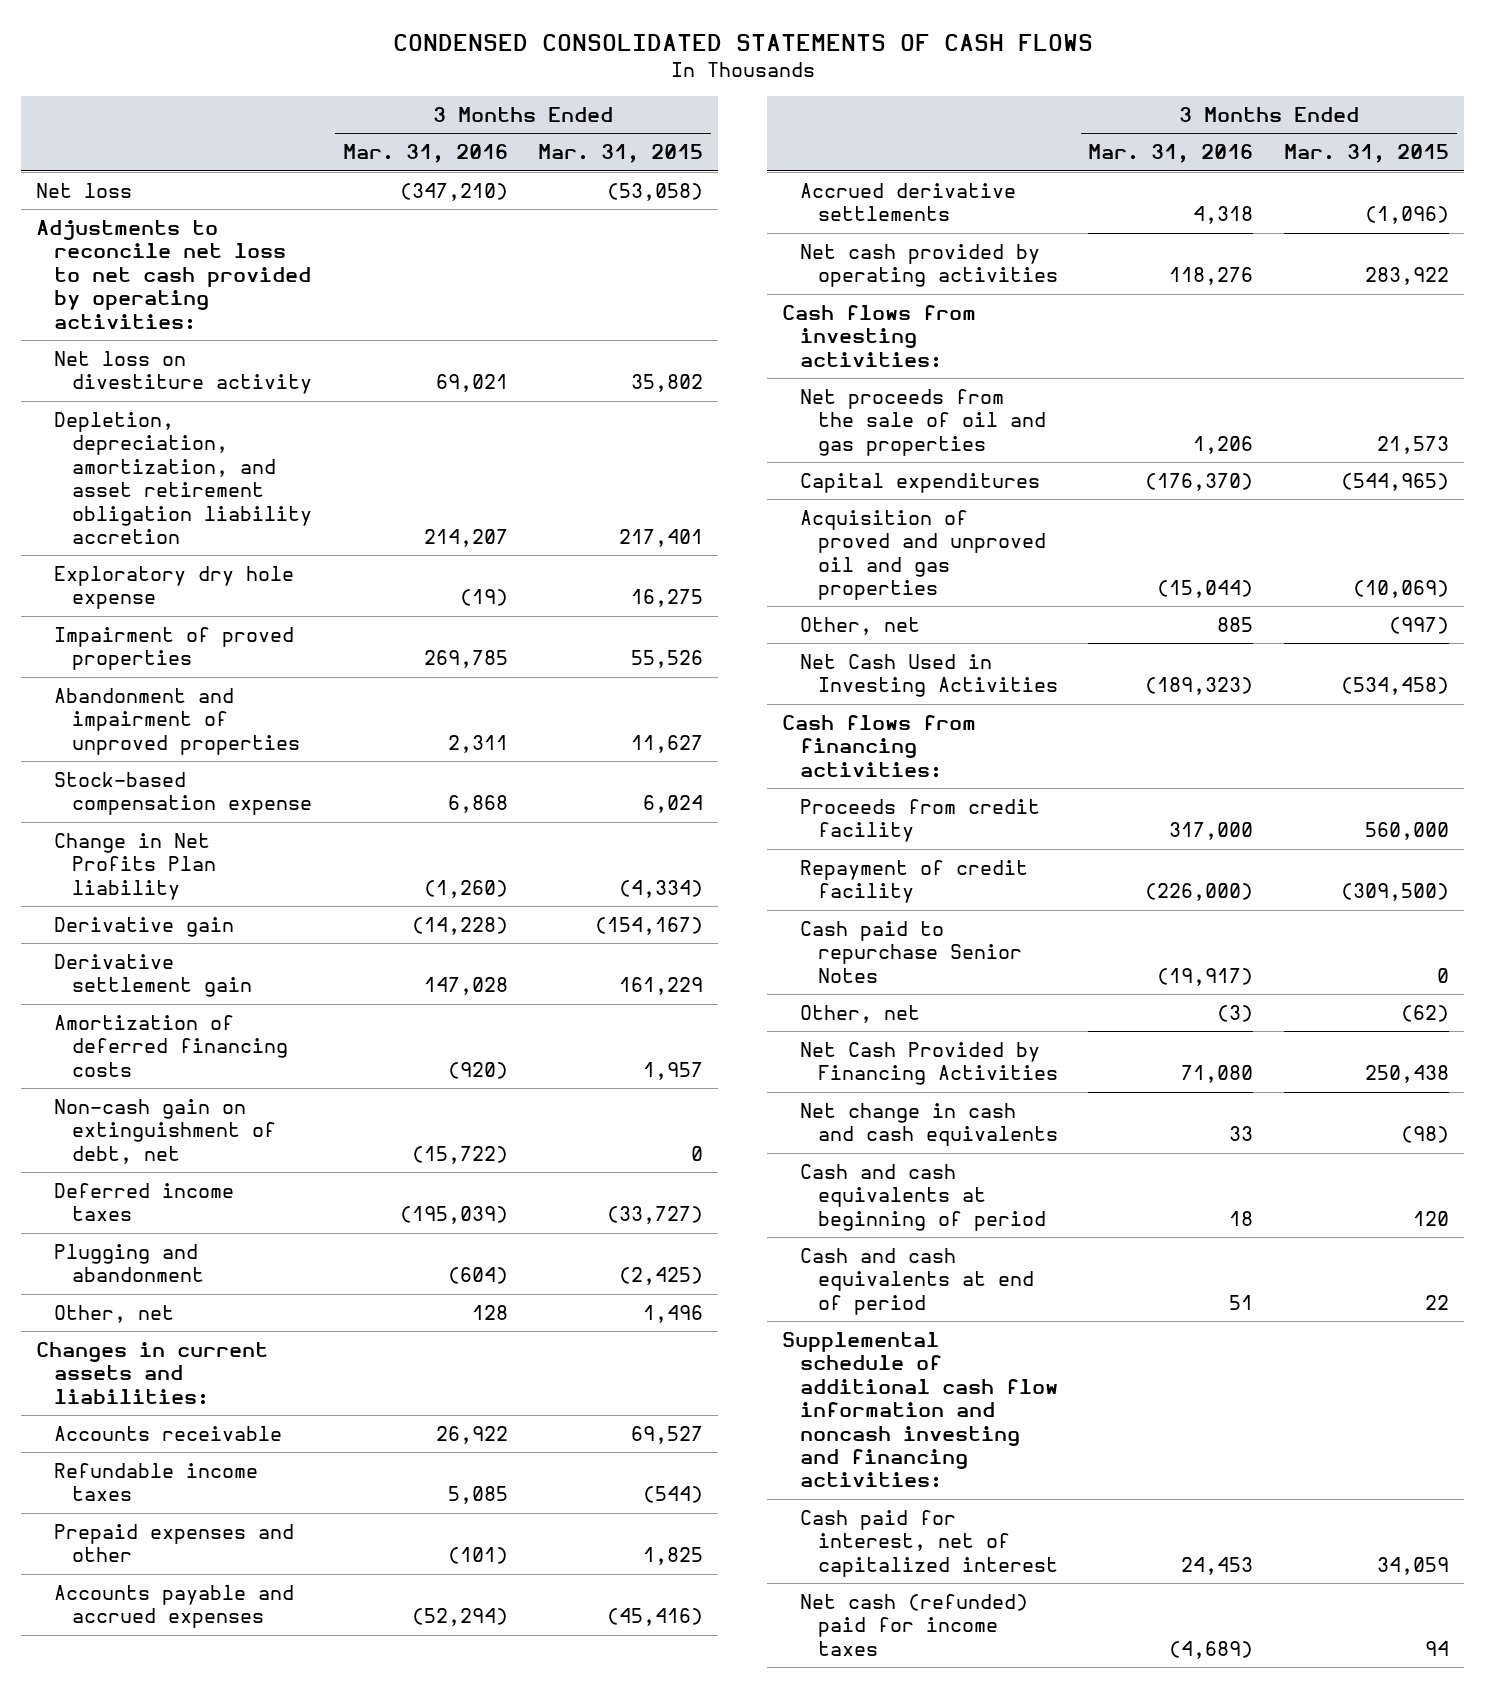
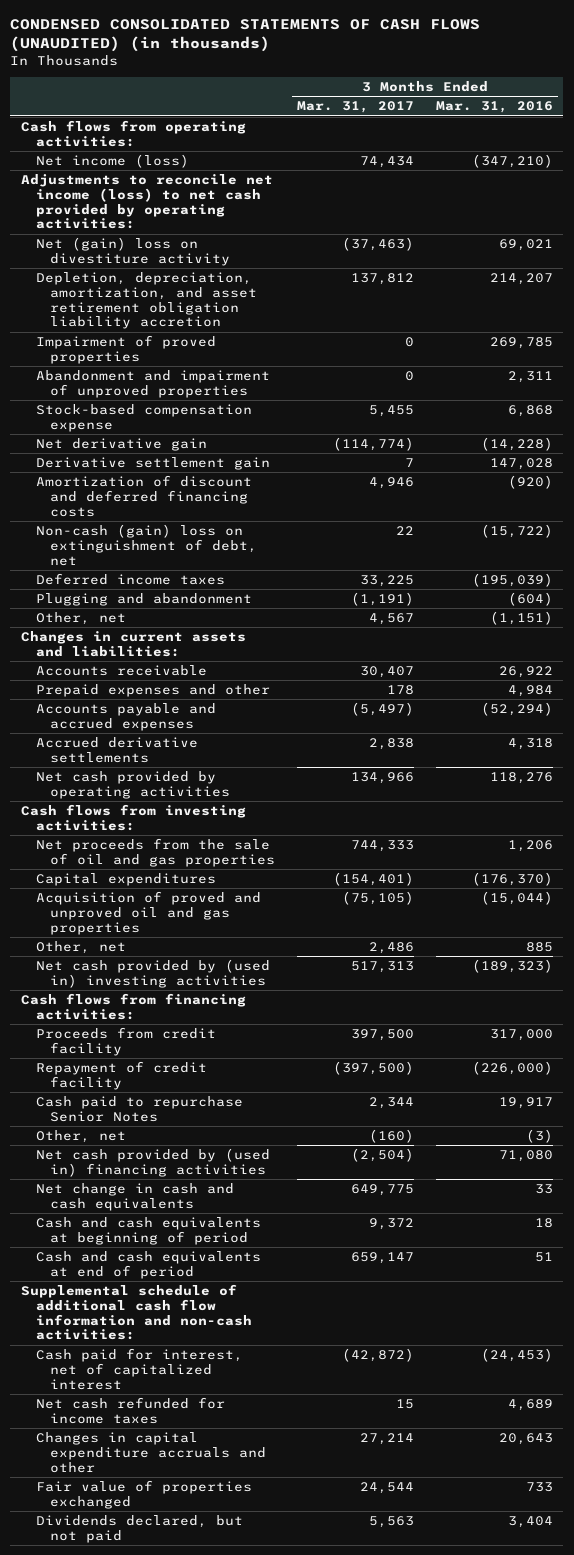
- CONDENSED CONSOLIDATED STATEMENTS OF CASH FLOWS
+ CONDENSED CONSOLIDATED STATEMENTS OF CASH FLOWS (UNAUDITED) (in thousands)
- | 3 Months Ended Mar. 31, 2016 | 3 Months Ended Mar. 31, 2015
+ | 3 Months Ended Mar. 31, 2017 | 3 Months Ended Mar. 31, 2016
- Net loss | (347,210) | (53,058)
- Adjustments to reconcile net loss to net cash provided by operating activities:
- Net loss on divestiture activity | 69,021 | 35,802
+ Cash flows from operating activities:
+ Net income (loss) | 74,434 | (347,210)
+ Adjustments to reconcile net income (loss) to net cash provided by operating activities:
+ Net (gain) loss on divestiture activity | (37,463) | 69,021
- Exploratory dry hole expense | (19) | 16,275
- Change in Net Profits Plan liability | (1,260) | (4,334)
- Derivative gain | (14,228) | (154,167)
+ Net derivative gain | (114,774) | (14,228)
- Amortization of deferred financing costs | (920) | 1,957
- Non-cash gain on extinguishment of debt, net | (15,722) | 0
+ Amortization of discount and deferred financing costs | 4,946 | (920)
+ Non-cash (gain) loss on extinguishment of debt, net | 22 | (15,722)
- Other, net | 128 | 1,496
+ Other, net | 4,567 | (1,151)
- Refundable income taxes | 5,085 | (544)
- Prepaid expenses and other | (101) | 1,825
+ Prepaid expenses and other | 178 | 4,984
- Net Cash Used in Investing Activities | (189,323) | (534,458)
+ Net cash provided by (used in) investing activities | 517,313 | (189,323)
- Cash paid to repurchase Senior Notes | (19,917) | 0
+ Cash paid to repurchase Senior Notes | 2,344 | 19,917
- Net Cash Provided by Financing Activities | 71,080 | 250,438
+ Net cash provided by (used in) financing activities | (2,504) | 71,080
- Supplemental schedule of additional cash flow information and noncash investing and financing activities:
- Cash paid for interest, net of capitalized interest | 24,453 | 34,059
- Net cash (refunded) paid for income taxes | (4,689) | 94
+ Supplemental schedule of additional cash flow information and non-cash activities:
+ Cash paid for interest, net of capitalized interest | (42,872) | (24,453)
+ Net cash refunded for income taxes | 15 | 4,689
+ Changes in capital expenditure accruals and other | 27,214 | 20,643
+ Fair value of properties exchanged | 24,544 | 733
+ Dividends declared, but not paid | 5,563 | 3,404

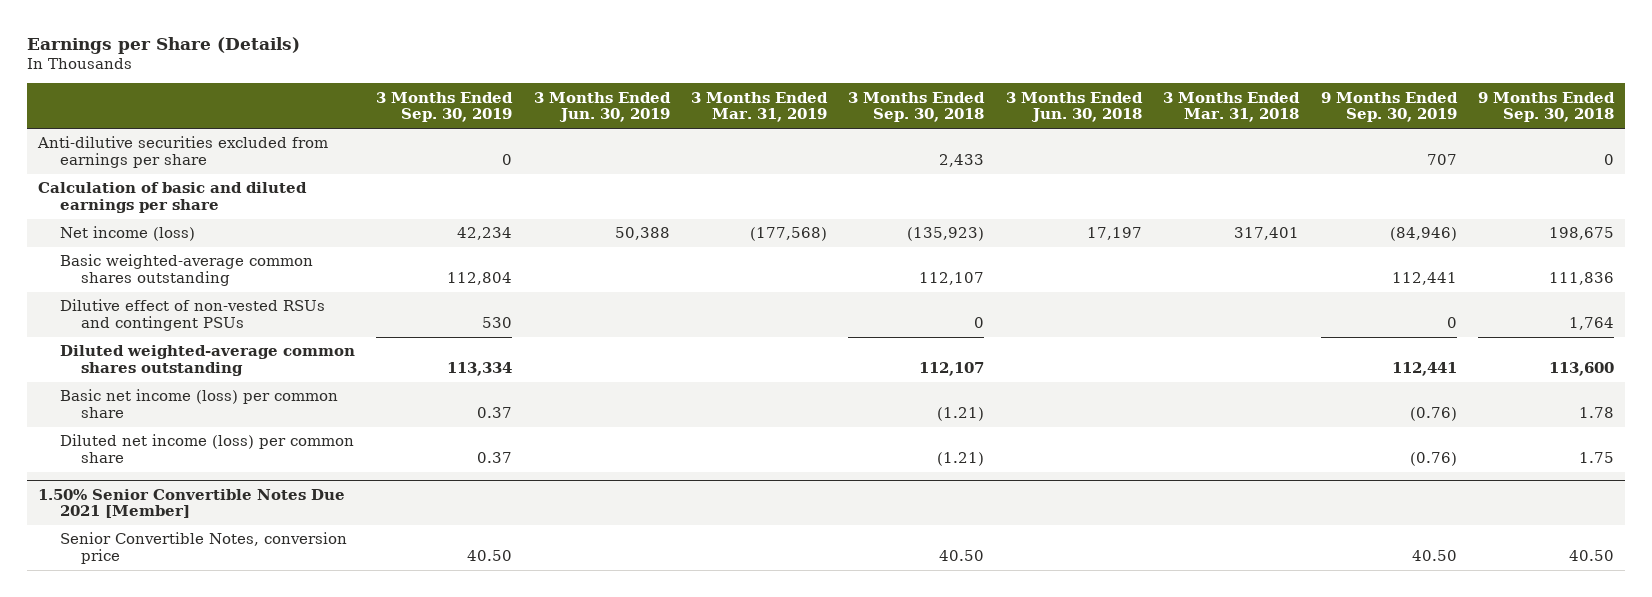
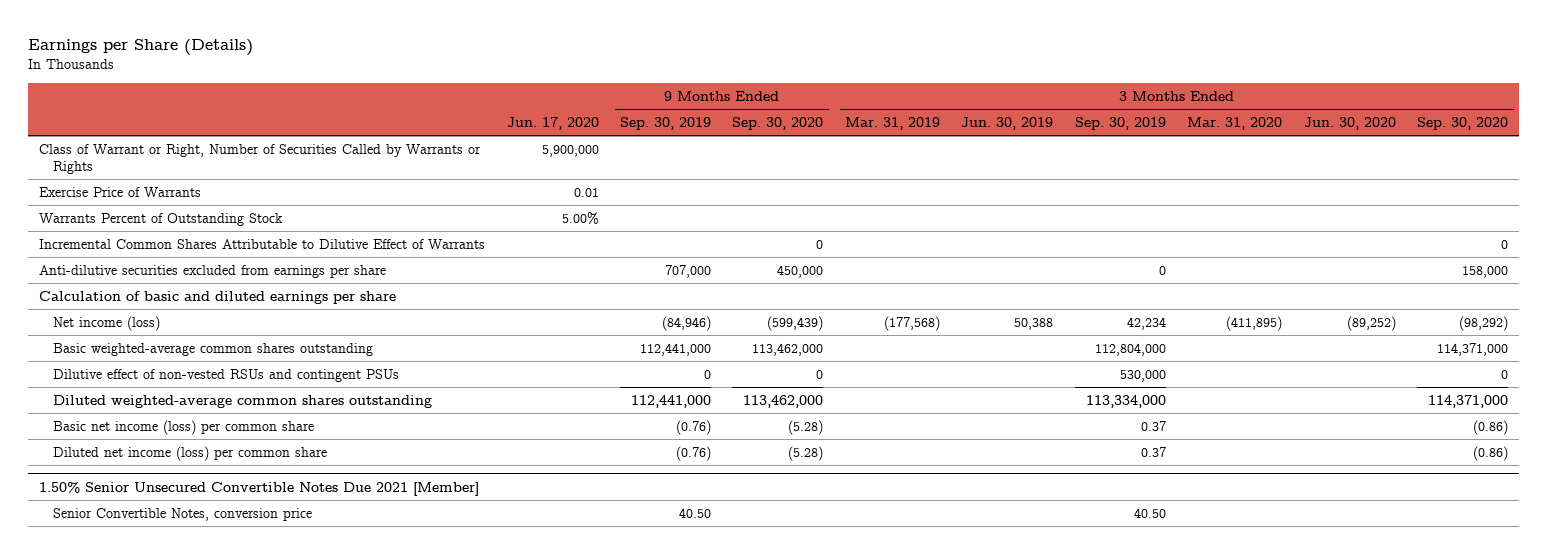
- | 3 Months Ended Sep. 30, 2019 | 3 Months Ended Jun. 30, 2019 | 3 Months Ended Mar. 31, 2019 | 3 Months Ended Sep. 30, 2018 | 3 Months Ended Jun. 30, 2018 | 3 Months Ended Mar. 31, 2018 | 9 Months Ended Sep. 30, 2019 | 9 Months Ended Sep. 30, 2018
+ | Jun. 17, 2020 | 9 Months Ended Sep. 30, 2019 | 9 Months Ended Sep. 30, 2020 | 3 Months Ended Mar. 31, 2019 | 3 Months Ended Jun. 30, 2019 | 3 Months Ended Sep. 30, 2019 | 3 Months Ended Mar. 31, 2020 | 3 Months Ended Jun. 30, 2020 | 3 Months Ended Sep. 30, 2020
- Anti-dilutive securities excluded from earnings per share | 0 | | | 2,433 | | | 707 | 0
+ Class of Warrant or Right, Number of Securities Called by Warrants or Rights | 5,900,000 | | | | | | | |
+ Exercise Price of Warrants | 0.01 | | | | | | | |
+ Warrants Percent of Outstanding Stock | 5.00% | | | | | | | |
+ Incremental Common Shares Attributable to Dilutive Effect of Warrants | | | 0 | | | | | | 0
+ Anti-dilutive securities excluded from earnings per share | | 707,000 | 450,000 | | | 0 | | | 158,000
- Basic weighted-average common shares outstanding | 112,804 | | | 112,107 | | | 112,441 | 111,836
- Dilutive effect of non-vested RSUs and contingent PSUs | 530 | | | 0 | | | 0 | 1,764
- Diluted weighted-average common shares outstanding | 113,334 | | | 112,107 | | | 112,441 | 113,600
+ Basic weighted-average common shares outstanding | | 112,441,000 | 113,462,000 | | | 112,804,000 | | | 114,371,000
+ Dilutive effect of non-vested RSUs and contingent PSUs | | 0 | 0 | | | 530,000 | | | 0
+ Diluted weighted-average common shares outstanding | | 112,441,000 | 113,462,000 | | | 113,334,000 | | | 114,371,000
- 1.50% Senior Convertible Notes Due 2021 [Member]
+ 1.50% Senior Unsecured Convertible Notes Due 2021 [Member]

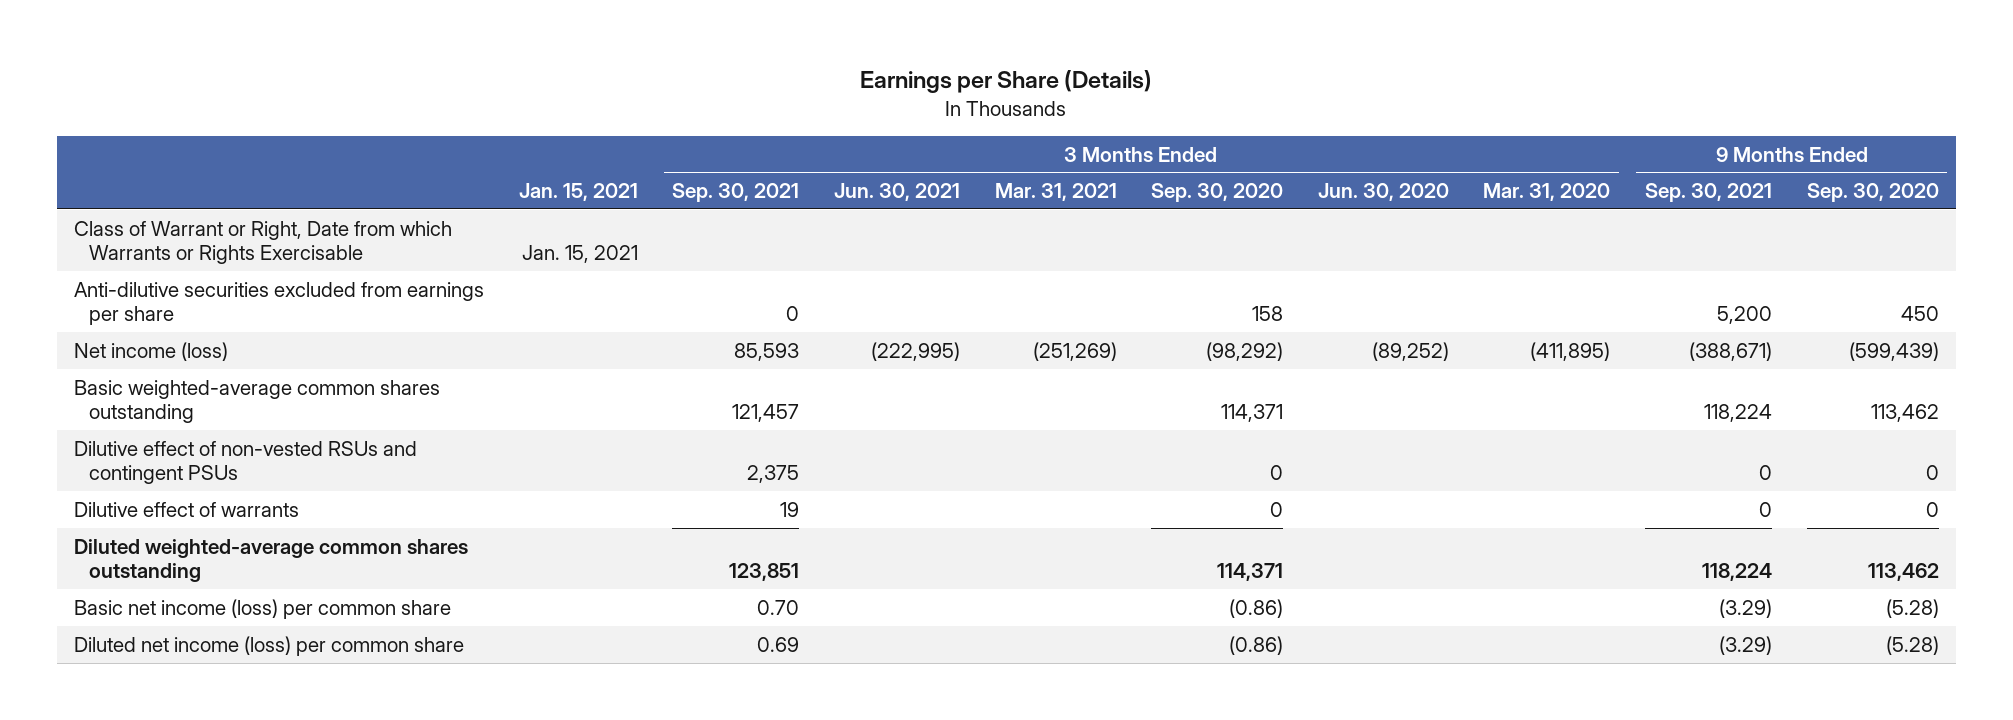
- | Jun. 17, 2020 | 9 Months Ended Sep. 30, 2019 | 9 Months Ended Sep. 30, 2020 | 3 Months Ended Mar. 31, 2019 | 3 Months Ended Jun. 30, 2019 | 3 Months Ended Sep. 30, 2019 | 3 Months Ended Mar. 31, 2020 | 3 Months Ended Jun. 30, 2020 | 3 Months Ended Sep. 30, 2020
+ | Jan. 15, 2021 | 3 Months Ended Sep. 30, 2021 | 3 Months Ended Jun. 30, 2021 | 3 Months Ended Mar. 31, 2021 | 3 Months Ended Sep. 30, 2020 | 3 Months Ended Jun. 30, 2020 | 3 Months Ended Mar. 31, 2020 | 9 Months Ended Sep. 30, 2021 | 9 Months Ended Sep. 30, 2020
- Class of Warrant or Right, Number of Securities Called by Warrants or Rights | 5,900,000 | | | | | | | |
- Exercise Price of Warrants | 0.01 | | | | | | | |
- Warrants Percent of Outstanding Stock | 5.00% | | | | | | | |
- Incremental Common Shares Attributable to Dilutive Effect of Warrants | | | 0 | | | | | | 0
- Anti-dilutive securities excluded from earnings per share | | 707,000 | 450,000 | | | 0 | | | 158,000
- Calculation of basic and diluted earnings per share
+ Class of Warrant or Right, Date from which Warrants or Rights Exercisable | Jan. 15, 2021 | | | | | | | |
+ Anti-dilutive securities excluded from earnings per share | | 0 | | | 158 | | | 5,200 | 450
- Basic weighted-average common shares outstanding | | 112,441,000 | 113,462,000 | | | 112,804,000 | | | 114,371,000
+ Basic weighted-average common shares outstanding | | 121,457 | | | 114,371 | | | 118,224 | 113,462
- Diluted weighted-average common shares outstanding | | 112,441,000 | 113,462,000 | | | 113,334,000 | | | 114,371,000
+ Dilutive effect of warrants | | 19 | | | 0 | | | 0 | 0
+ Diluted weighted-average common shares outstanding | | 123,851 | | | 114,371 | | | 118,224 | 113,462
- 1.50% Senior Unsecured Convertible Notes Due 2021 [Member]
- Senior Convertible Notes, conversion price | | 40.50 | | | | 40.50 | | |

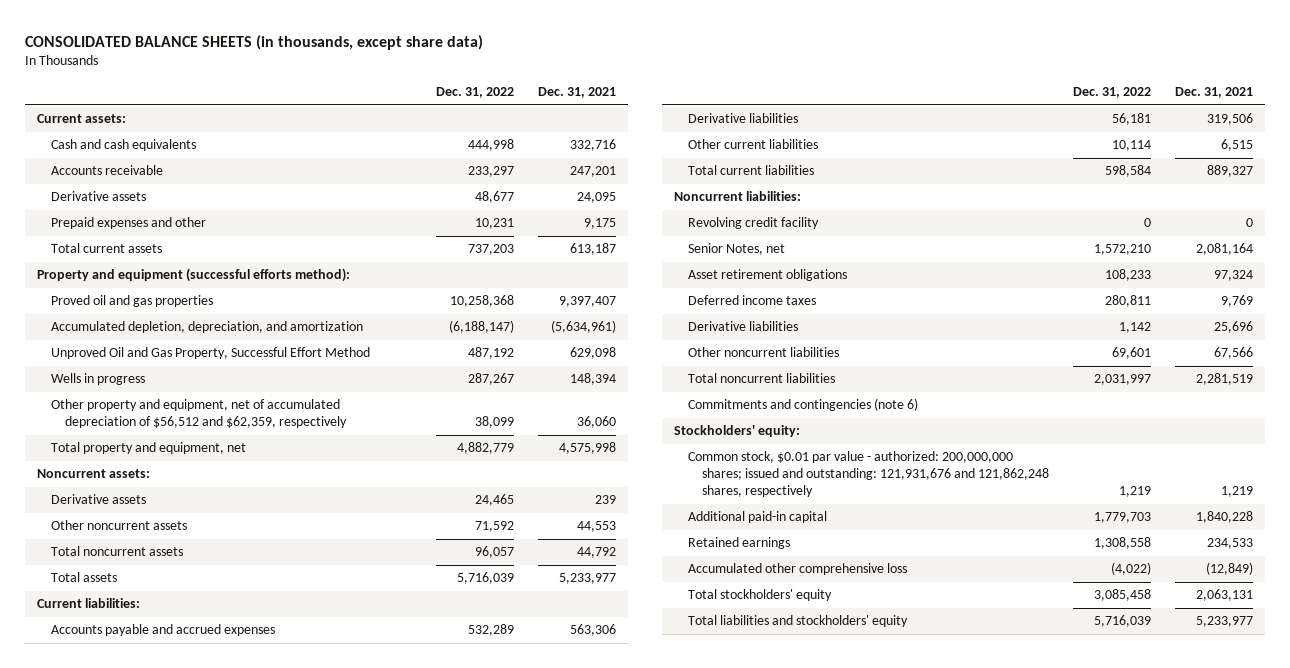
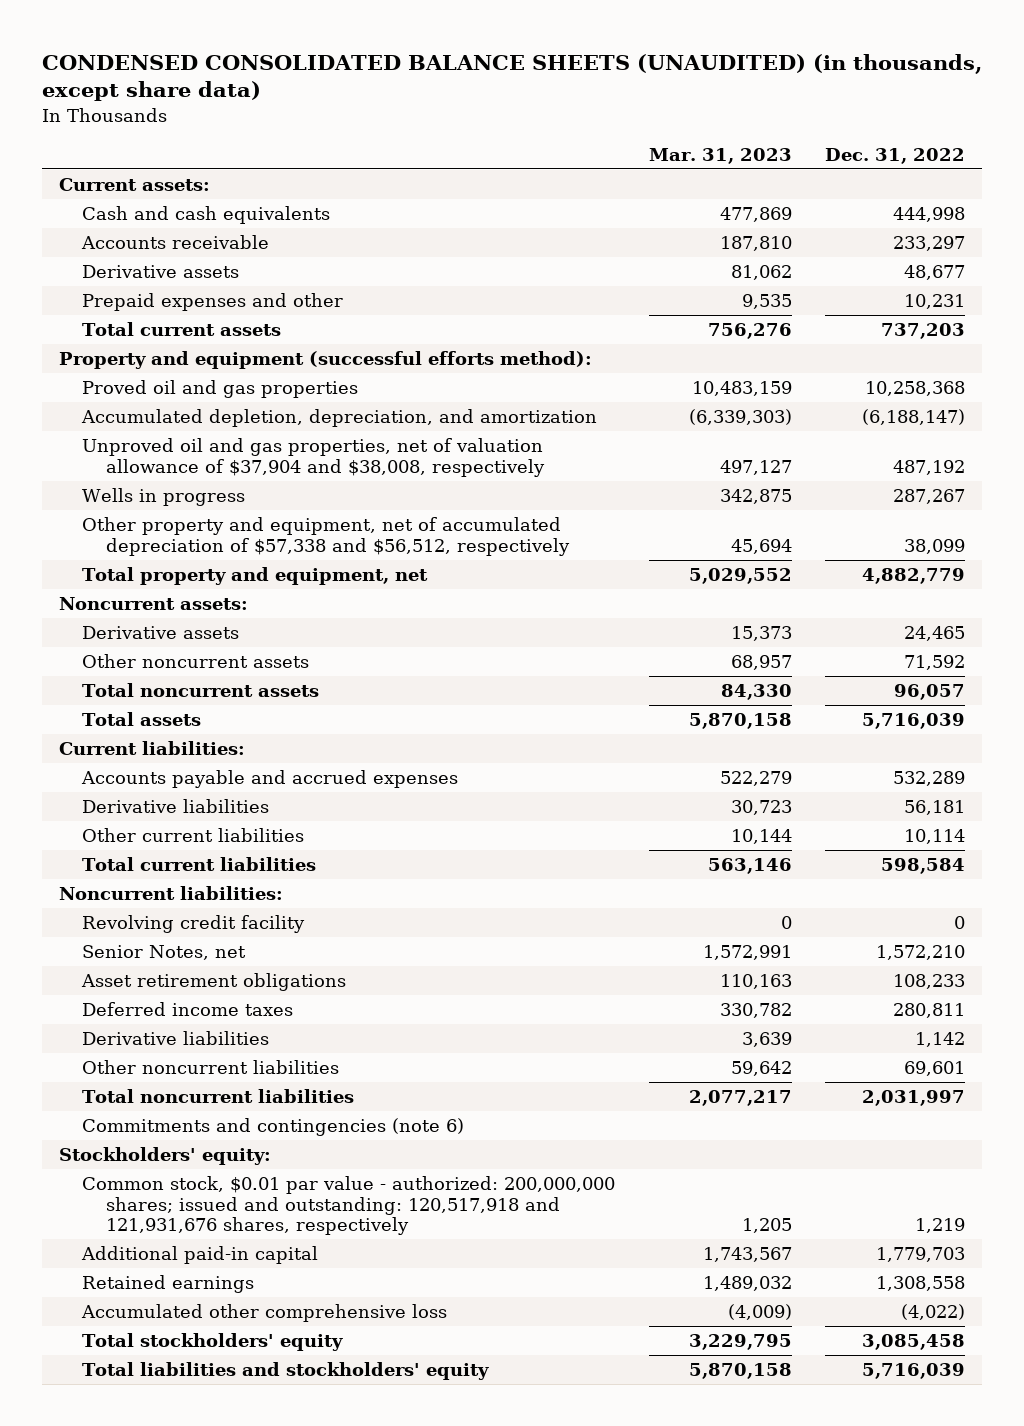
- CONSOLIDATED BALANCE SHEETS (in thousands, except share data)
+ CONDENSED CONSOLIDATED BALANCE SHEETS (UNAUDITED) (in thousands, except share data)
- | Dec. 31, 2022 | Dec. 31, 2021
+ | Mar. 31, 2023 | Dec. 31, 2022
- Unproved Oil and Gas Property, Successful Effort Method | 487,192 | 629,098
+ Unproved oil and gas properties, net of valuation allowance of $37,904 and $38,008, respectively | 497,127 | 487,192
- Other property and equipment, net of accumulated depreciation of $56,512 and $62,359, respectively | 38,099 | 36,060
+ Other property and equipment, net of accumulated depreciation of $57,338 and $56,512, respectively | 45,694 | 38,099
- Common stock, $0.01 par value - authorized: 200,000,000 shares; issued and outstanding: 121,931,676 and 121,862,248 shares, respectively | 1,219 | 1,219
+ Common stock, $0.01 par value - authorized: 200,000,000 shares; issued and outstanding: 120,517,918 and 121,931,676 shares, respectively | 1,205 | 1,219

